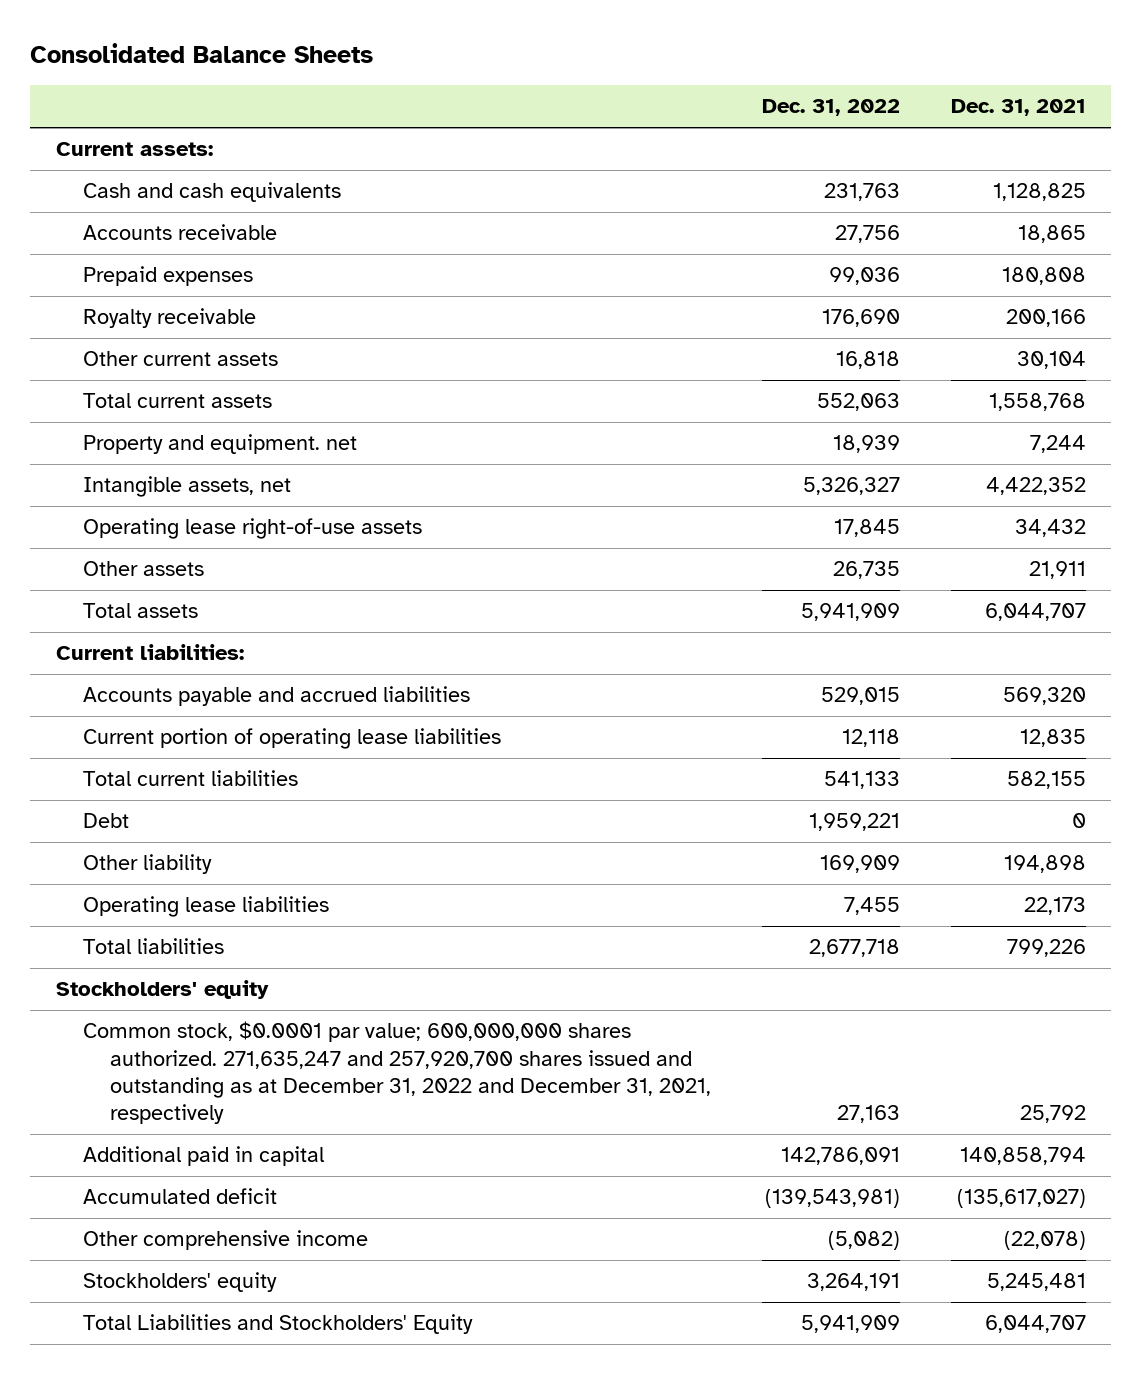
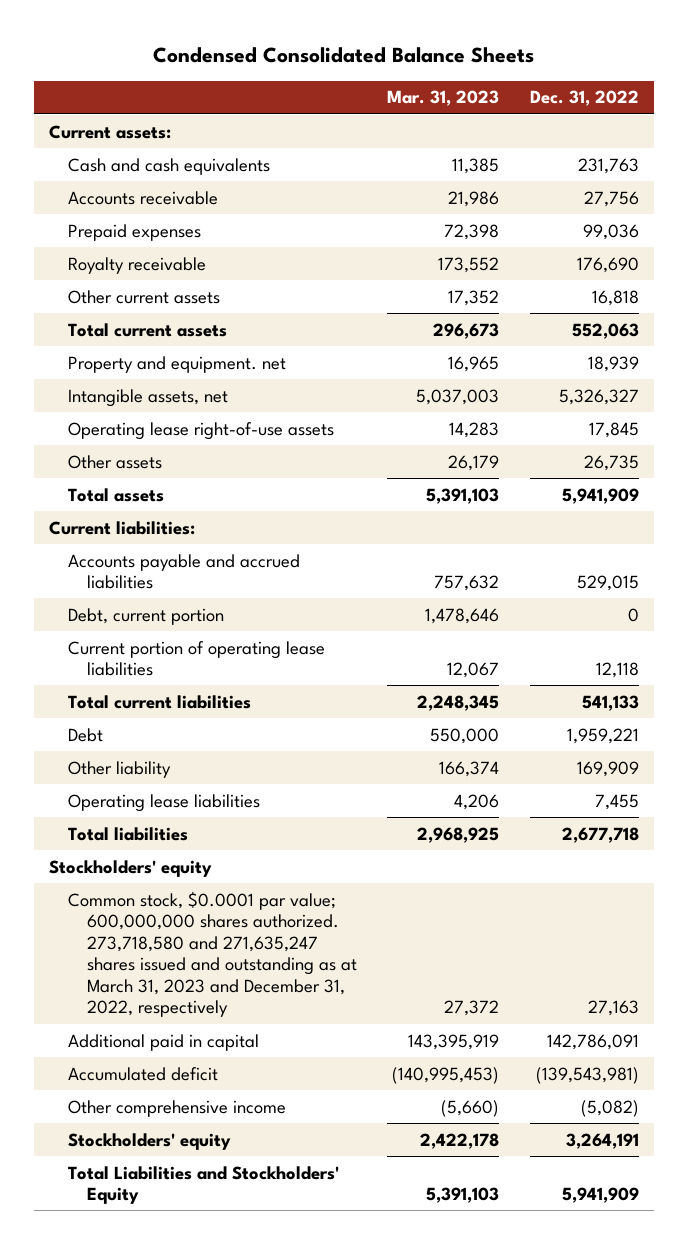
- Consolidated Balance Sheets
+ Condensed Consolidated Balance Sheets
- | Dec. 31, 2022 | Dec. 31, 2021
+ | Mar. 31, 2023 | Dec. 31, 2022
+ Debt, current portion | 1,478,646 | 0
- Common stock, $0.0001 par value; 600,000,000 shares authorized. 271,635,247 and 257,920,700 shares issued and outstanding as at December 31, 2022 and December 31, 2021, respectively | 27,163 | 25,792
+ Common stock, $0.0001 par value; 600,000,000 shares authorized. 273,718,580 and 271,635,247 shares issued and outstanding as at March 31, 2023 and December 31, 2022, respectively | 27,372 | 27,163

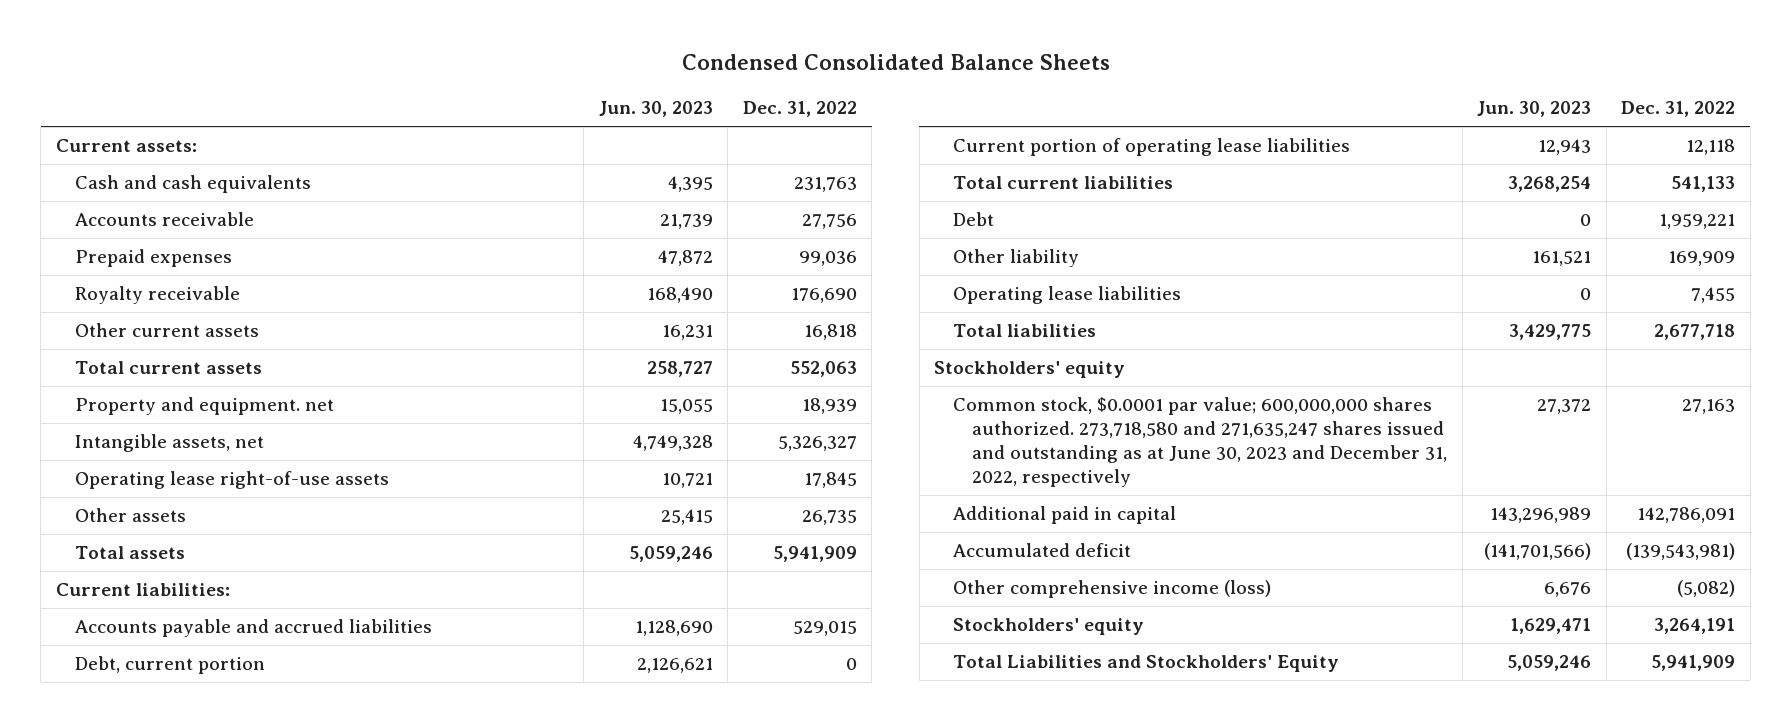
- | Mar. 31, 2023 | Dec. 31, 2022
+ | Jun. 30, 2023 | Dec. 31, 2022
- Common stock, $0.0001 par value; 600,000,000 shares authorized. 273,718,580 and 271,635,247 shares issued and outstanding as at March 31, 2023 and December 31, 2022, respectively | 27,372 | 27,163
+ Common stock, $0.0001 par value; 600,000,000 shares authorized. 273,718,580 and 271,635,247 shares issued and outstanding as at June 30, 2023 and December 31, 2022, respectively | 27,372 | 27,163
- Other comprehensive income | (5,660) | (5,082)
+ Other comprehensive income (loss) | 6,676 | (5,082)

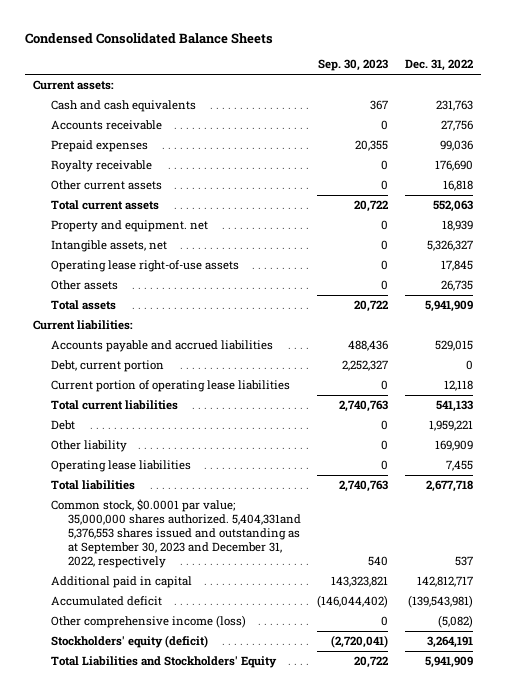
- | Jun. 30, 2023 | Dec. 31, 2022
+ | Sep. 30, 2023 | Dec. 31, 2022
- Stockholders' equity
- Common stock, $0.0001 par value; 600,000,000 shares authorized. 273,718,580 and 271,635,247 shares issued and outstanding as at June 30, 2023 and December 31, 2022, respectively | 27,372 | 27,163
- Additional paid in capital | 143,296,989 | 142,786,091
+ Common stock, $0.0001 par value; 35,000,000 shares authorized. 5,404,331and 5,376,553 shares issued and outstanding as at September 30, 2023 and December 31, 2022, respectively | 540 | 537
+ Additional paid in capital | 143,323,821 | 142,812,717
- Stockholders' equity | 1,629,471 | 3,264,191
+ Stockholders' equity (deficit) | (2,720,041) | 3,264,191

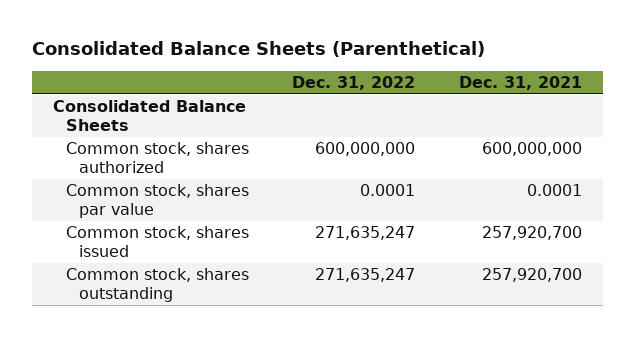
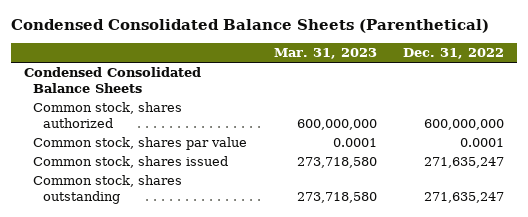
- Consolidated Balance Sheets (Parenthetical)
+ Condensed Consolidated Balance Sheets (Parenthetical)
- | Dec. 31, 2022 | Dec. 31, 2021
+ | Mar. 31, 2023 | Dec. 31, 2022
- Consolidated Balance Sheets
+ Condensed Consolidated Balance Sheets

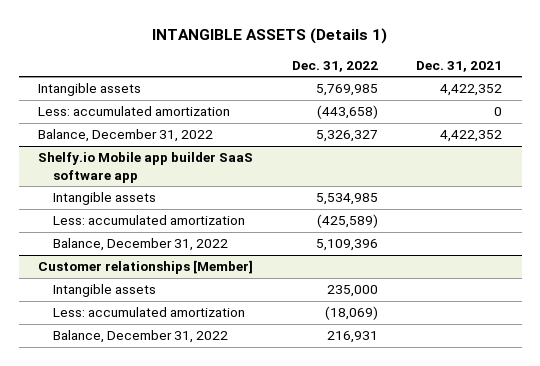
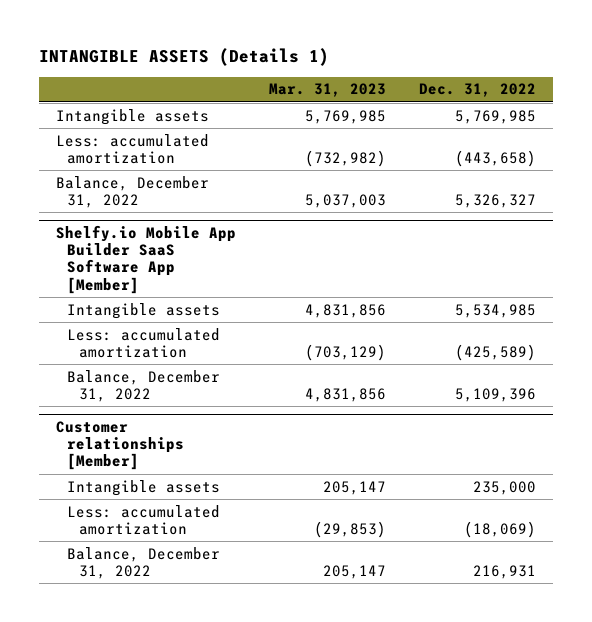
- | Dec. 31, 2022 | Dec. 31, 2021
+ | Mar. 31, 2023 | Dec. 31, 2022
- Shelfy.io Mobile app builder SaaS software app
+ Shelfy.io Mobile App Builder SaaS Software App [Member]

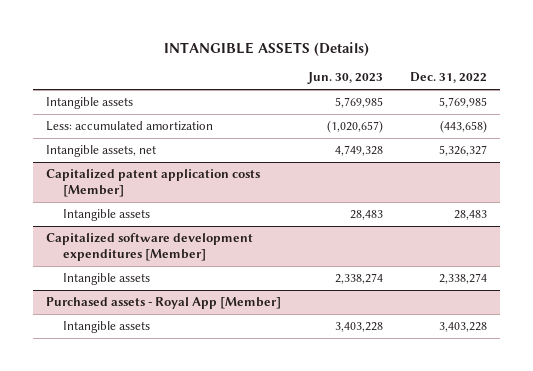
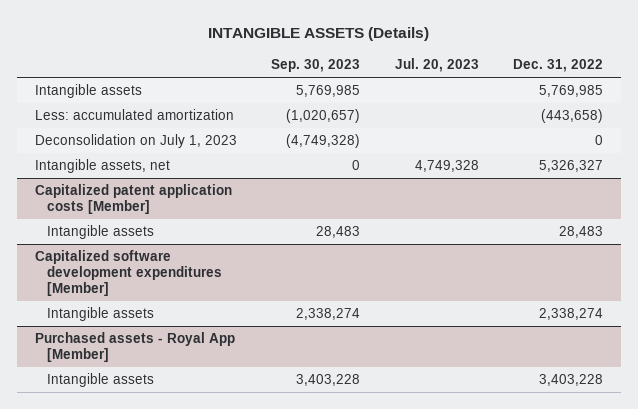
- | Jun. 30, 2023 | Dec. 31, 2022
+ | Sep. 30, 2023 | Jul. 20, 2023 | Dec. 31, 2022
+ Deconsolidation on July 1, 2023 | (4,749,328) | | 0

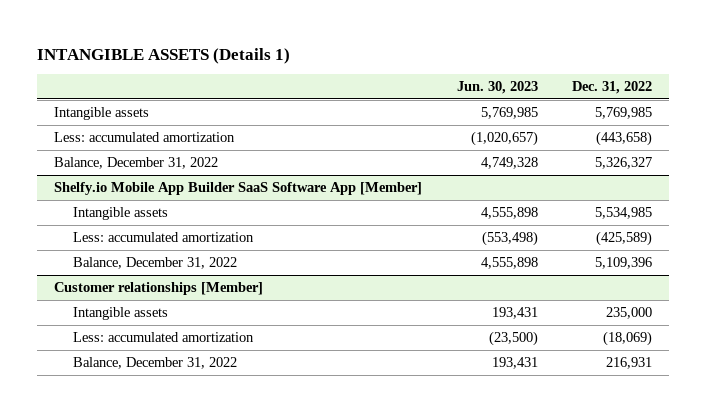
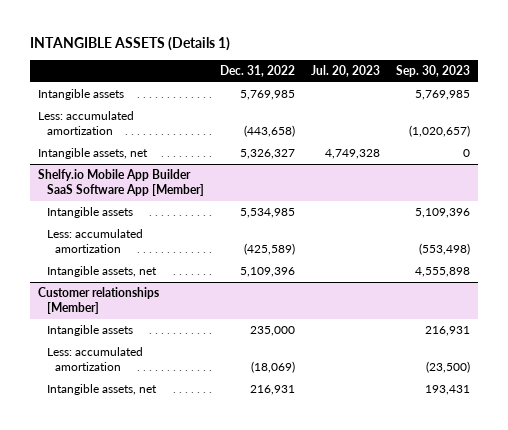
- | Jun. 30, 2023 | Dec. 31, 2022
+ | Dec. 31, 2022 | Jul. 20, 2023 | Sep. 30, 2023
- Balance, December 31, 2022 | 4,749,328 | 5,326,327
+ Intangible assets, net | 5,326,327 | 4,749,328 | 0
@ Shelfy.io Mobile App Builder SaaS Software App [Member]
- Balance, December 31, 2022 | 4,555,898 | 5,109,396
+ Intangible assets, net | 5,109,396 | | 4,555,898
@ Customer relationships [Member]
- Balance, December 31, 2022 | 193,431 | 216,931
+ Intangible assets, net | 216,931 | | 193,431

